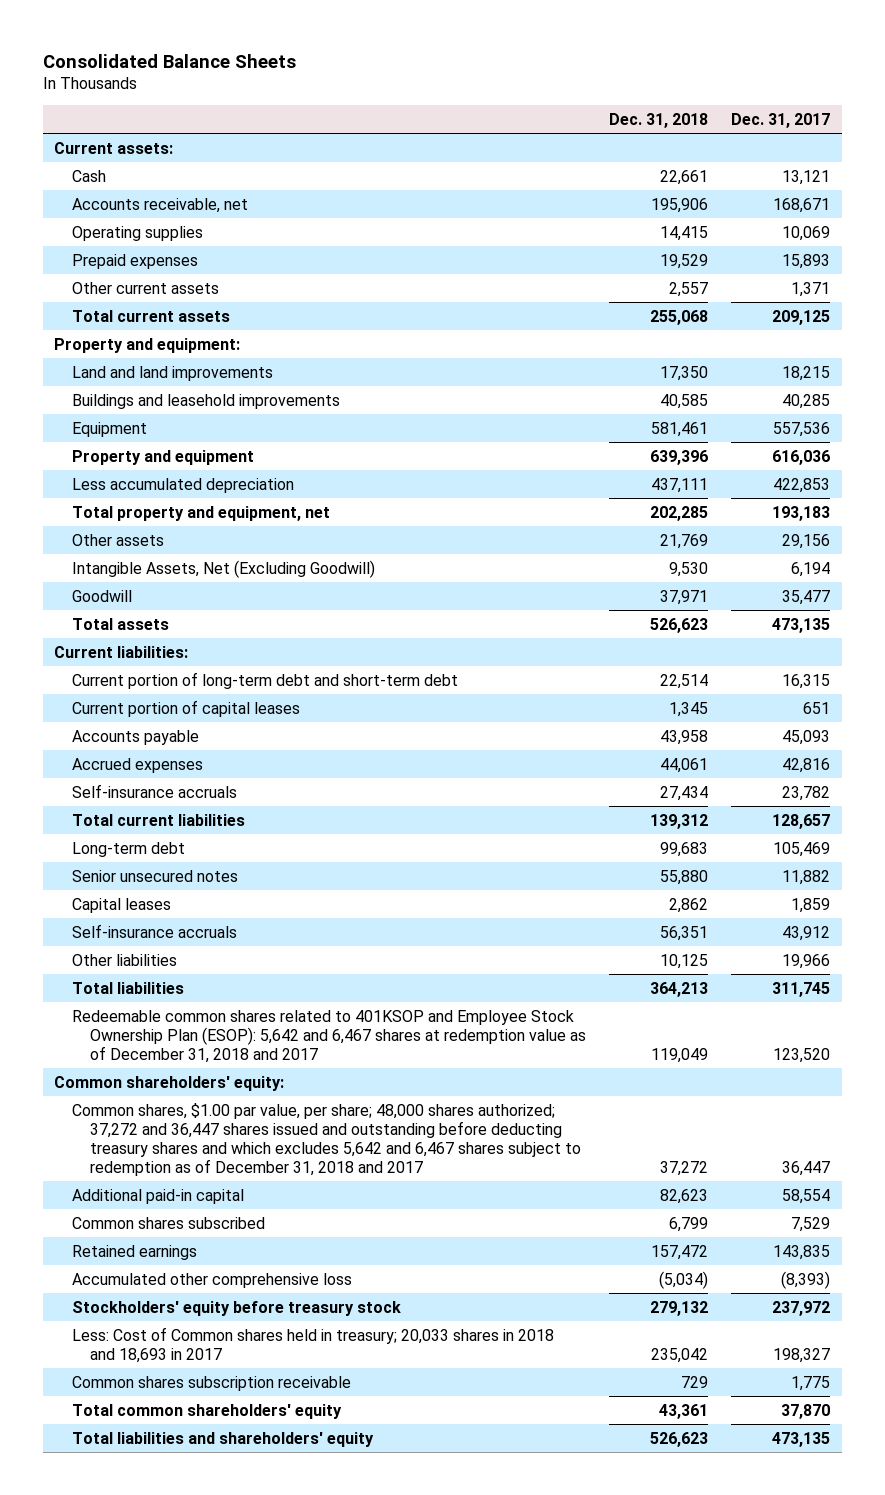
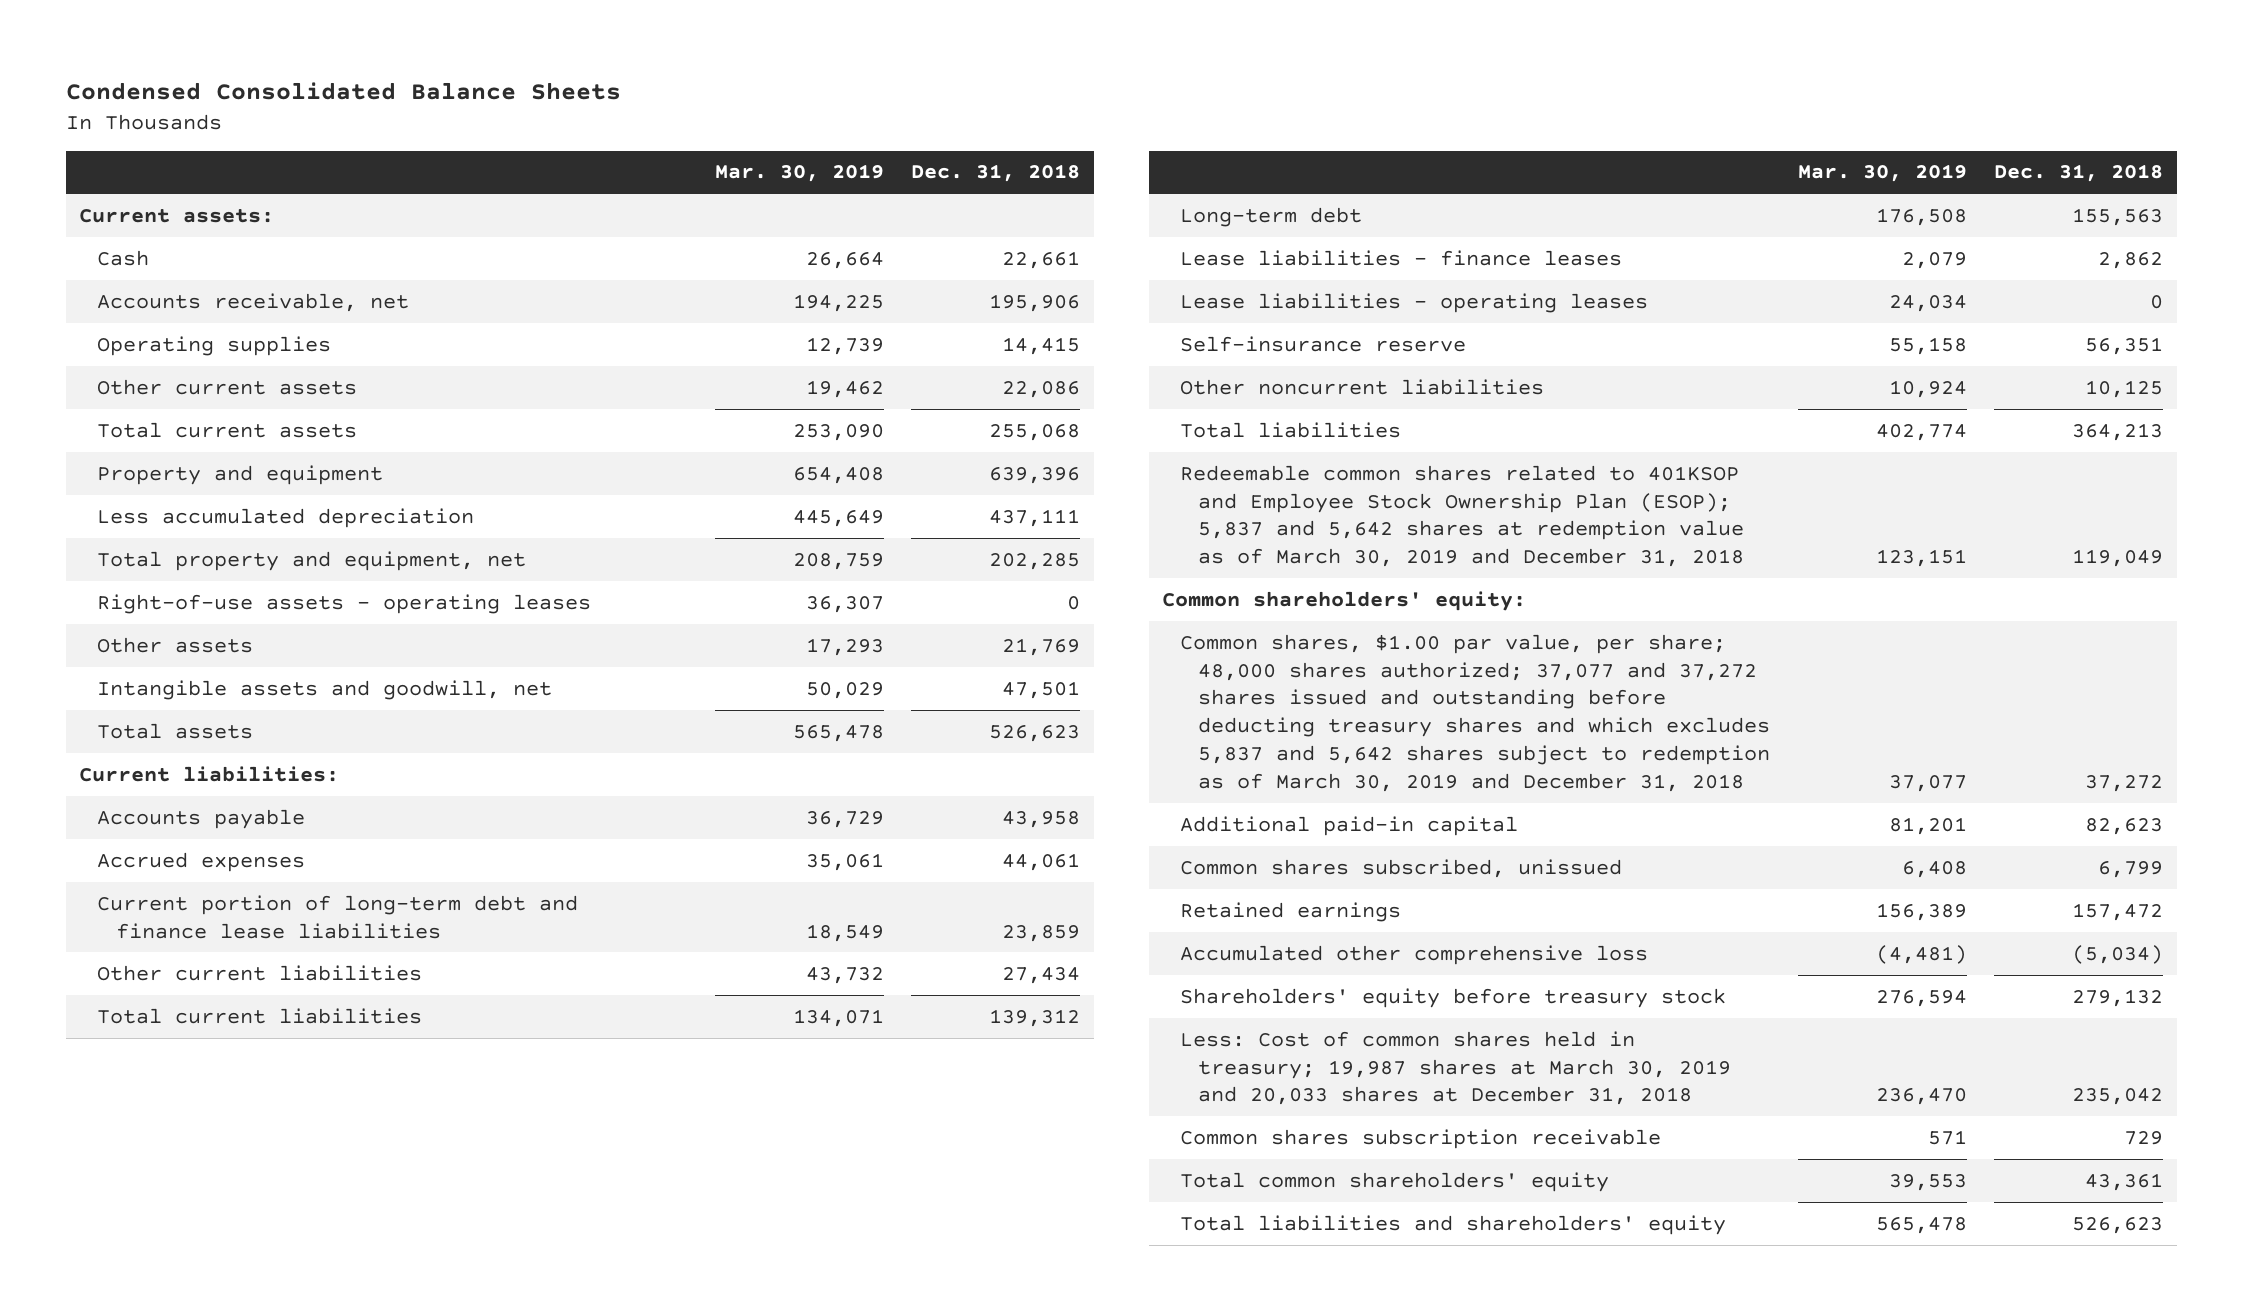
- Consolidated Balance Sheets
+ Condensed Consolidated Balance Sheets
- | Dec. 31, 2018 | Dec. 31, 2017
+ | Mar. 30, 2019 | Dec. 31, 2018
- Prepaid expenses | 19,529 | 15,893
- Other current assets | 2,557 | 1,371
+ Other current assets | 19,462 | 22,086
- Property and equipment:
- Land and land improvements | 17,350 | 18,215
- Buildings and leasehold improvements | 40,585 | 40,285
- Equipment | 581,461 | 557,536
+ Right-of-use assets - operating leases | 36,307 | 0
- Intangible Assets, Net (Excluding Goodwill) | 9,530 | 6,194
- Goodwill | 37,971 | 35,477
+ Intangible assets and goodwill, net | 50,029 | 47,501
- Current portion of long-term debt and short-term debt | 22,514 | 16,315
- Current portion of capital leases | 1,345 | 651
- Self-insurance accruals | 27,434 | 23,782
+ Current portion of long-term debt and finance lease liabilities | 18,549 | 23,859
+ Other current liabilities | 43,732 | 27,434
- Long-term debt | 99,683 | 105,469
- Senior unsecured notes | 55,880 | 11,882
- Capital leases | 2,862 | 1,859
- Self-insurance accruals | 56,351 | 43,912
- Other liabilities | 10,125 | 19,966
+ Long-term debt | 176,508 | 155,563
+ Lease liabilities - finance leases | 2,079 | 2,862
+ Lease liabilities - operating leases | 24,034 | 0
+ Self-insurance reserve | 55,158 | 56,351
+ Other noncurrent liabilities | 10,924 | 10,125
- Redeemable common shares related to 401KSOP and Employee Stock Ownership Plan (ESOP): 5,642 and 6,467 shares at redemption value as of December 31, 2018 and 2017 | 119,049 | 123,520
+ Redeemable common shares related to 401KSOP and Employee Stock Ownership Plan (ESOP); 5,837 and 5,642 shares at redemption value as of March 30, 2019 and December 31, 2018 | 123,151 | 119,049
- Common shares, $1.00 par value, per share; 48,000 shares authorized; 37,272 and 36,447 shares issued and outstanding before deducting treasury shares and which excludes 5,642 and 6,467 shares subject to redemption as of December 31, 2018 and 2017 | 37,272 | 36,447
+ Common shares, $1.00 par value, per share; 48,000 shares authorized; 37,077 and 37,272 shares issued and outstanding before deducting treasury shares and which excludes 5,837 and 5,642 shares subject to redemption as of March 30, 2019 and December 31, 2018 | 37,077 | 37,272
- Common shares subscribed | 6,799 | 7,529
+ Common shares subscribed, unissued | 6,408 | 6,799
- Stockholders' equity before treasury stock | 279,132 | 237,972
- Less: Cost of Common shares held in treasury; 20,033 shares in 2018 and 18,693 in 2017 | 235,042 | 198,327
+ Shareholders' equity before treasury stock | 276,594 | 279,132
+ Less: Cost of common shares held in treasury; 19,987 shares at March 30, 2019 and 20,033 shares at December 31, 2018 | 236,470 | 235,042

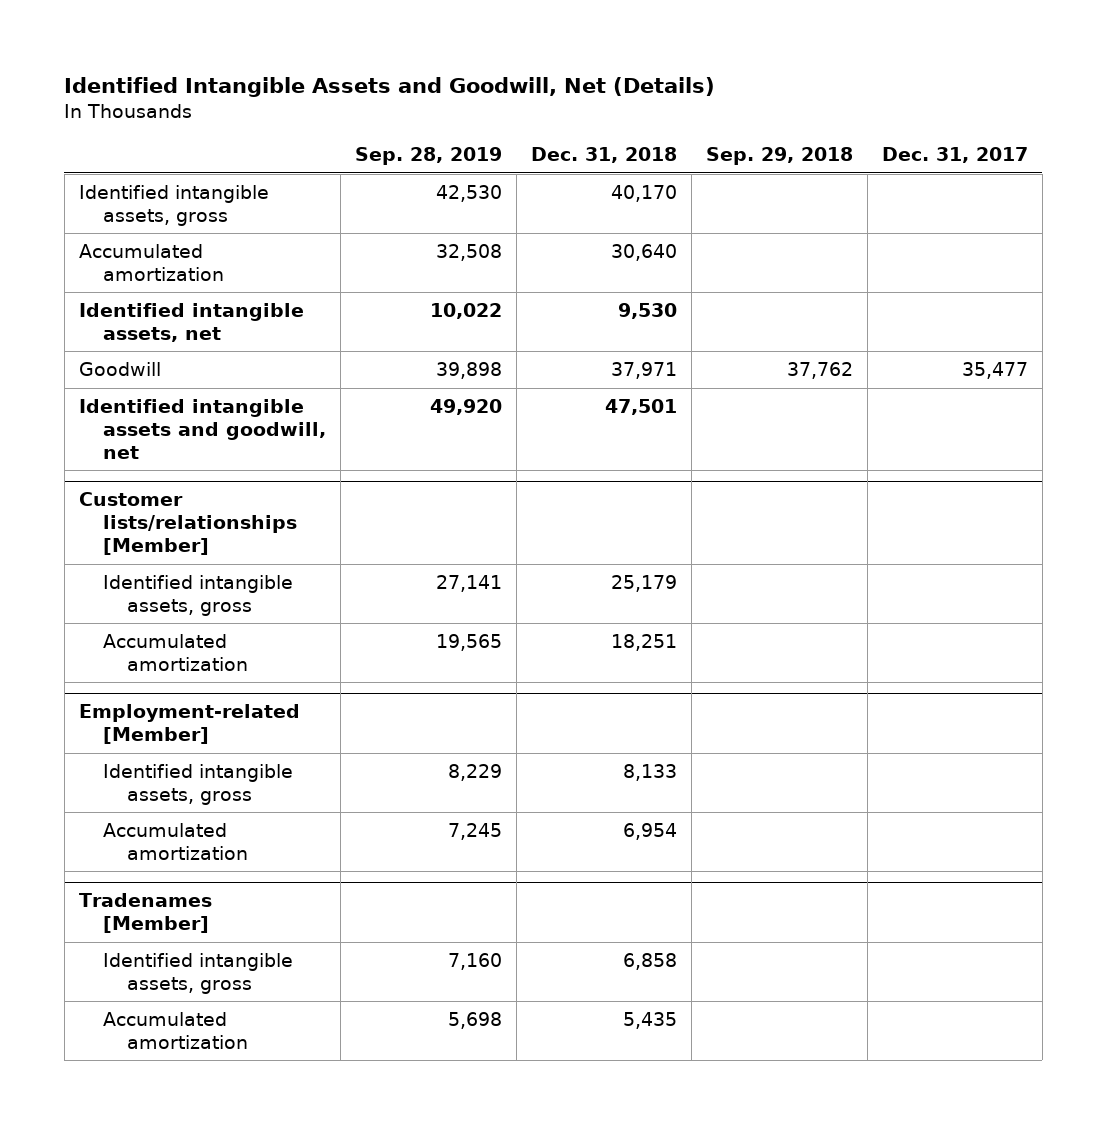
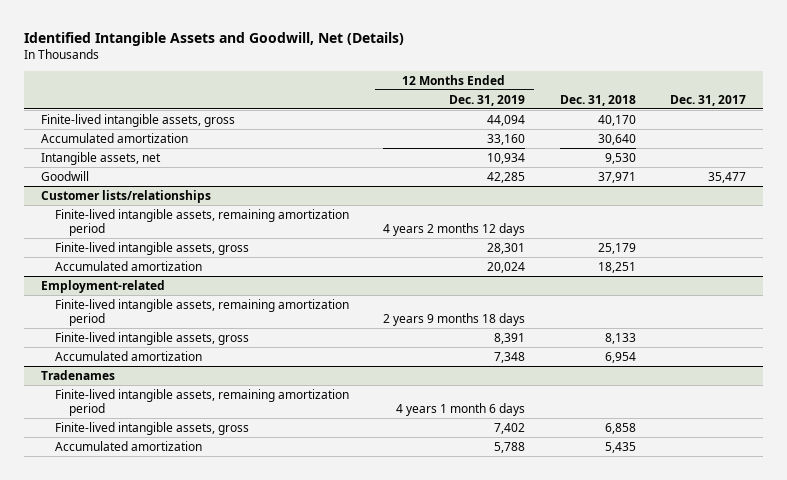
- | Sep. 28, 2019 | Dec. 31, 2018 | Sep. 29, 2018 | Dec. 31, 2017
+ | 12 Months Ended Dec. 31, 2019 | Dec. 31, 2018 | Dec. 31, 2017
- Identified intangible assets, gross | 42,530 | 40,170 | |
+ Finite-lived intangible assets, gross | 44,094 | 40,170 |
- Identified intangible assets, net | 10,022 | 9,530 | |
+ Intangible assets, net | 10,934 | 9,530 |
- Identified intangible assets and goodwill, net | 49,920 | 47,501 | |
- Customer lists/relationships [Member]
- Identified intangible assets, gross | 27,141 | 25,179 | |
+ Customer lists/relationships
+ Finite-lived intangible assets, remaining amortization period | 4 years 2 months 12 days | |
+ Finite-lived intangible assets, gross | 28,301 | 25,179 |
- Employment-related [Member]
- Identified intangible assets, gross | 8,229 | 8,133 | |
+ Employment-related
+ Finite-lived intangible assets, remaining amortization period | 2 years 9 months 18 days | |
+ Finite-lived intangible assets, gross | 8,391 | 8,133 |
- Tradenames [Member]
- Identified intangible assets, gross | 7,160 | 6,858 | |
+ Tradenames
+ Finite-lived intangible assets, remaining amortization period | 4 years 1 month 6 days | |
+ Finite-lived intangible assets, gross | 7,402 | 6,858 |

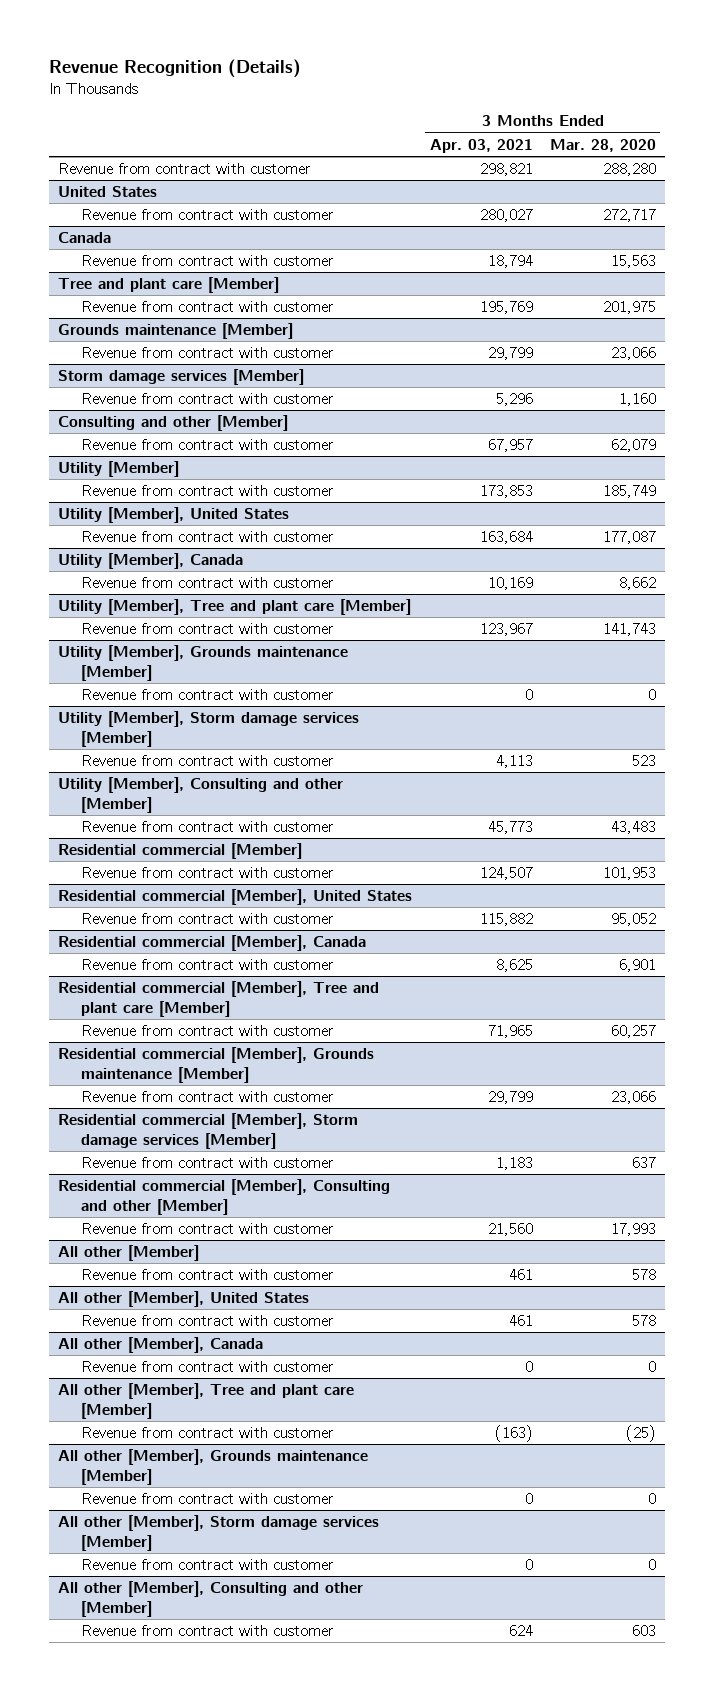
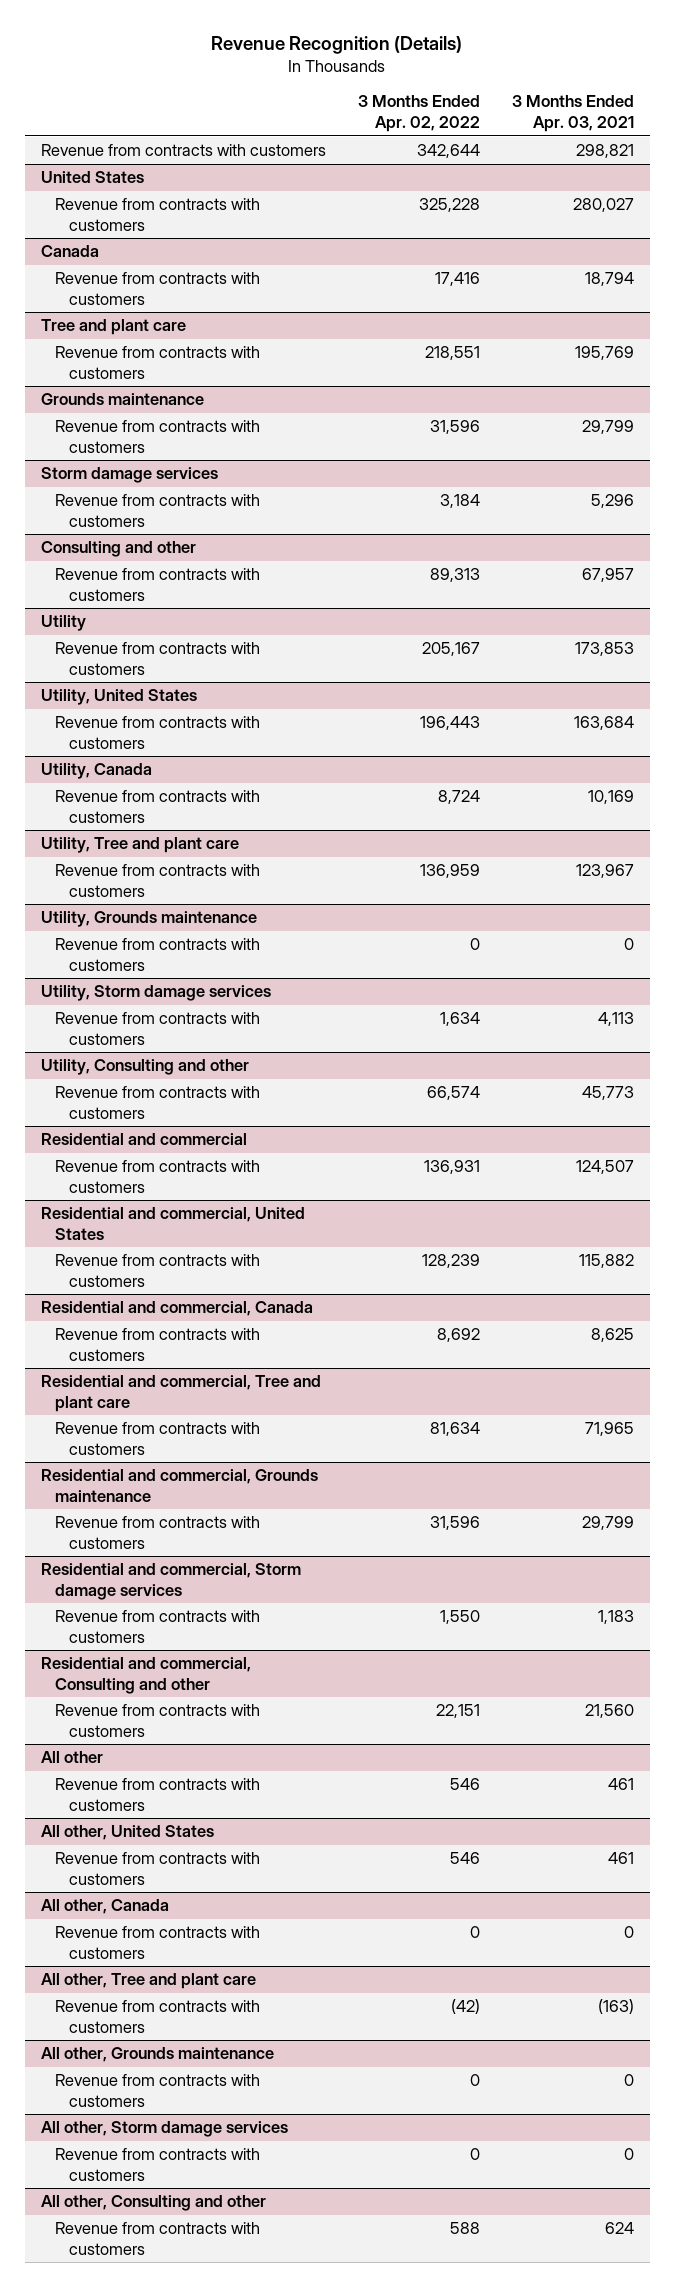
- | 3 Months Ended Apr. 03, 2021 | 3 Months Ended Mar. 28, 2020
+ | 3 Months Ended Apr. 02, 2022 | 3 Months Ended Apr. 03, 2021
- Revenue from contract with customer | 298,821 | 288,280
+ Revenue from contracts with customers | 342,644 | 298,821
@ United States
- Revenue from contract with customer | 280,027 | 272,717
+ Revenue from contracts with customers | 325,228 | 280,027
@ Canada
- Revenue from contract with customer | 18,794 | 15,563
- Tree and plant care [Member]
- Revenue from contract with customer | 195,769 | 201,975
- Grounds maintenance [Member]
- Revenue from contract with customer | 29,799 | 23,066
- Storm damage services [Member]
- Revenue from contract with customer | 5,296 | 1,160
- Consulting and other [Member]
- Revenue from contract with customer | 67,957 | 62,079
- Utility [Member]
- Revenue from contract with customer | 173,853 | 185,749
- Utility [Member], United States
- Revenue from contract with customer | 163,684 | 177,087
- Utility [Member], Canada
- Revenue from contract with customer | 10,169 | 8,662
- Utility [Member], Tree and plant care [Member]
- Revenue from contract with customer | 123,967 | 141,743
- Utility [Member], Grounds maintenance [Member]
- Revenue from contract with customer | 0 | 0
- Utility [Member], Storm damage services [Member]
- Revenue from contract with customer | 4,113 | 523
- Utility [Member], Consulting and other [Member]
- Revenue from contract with customer | 45,773 | 43,483
- Residential commercial [Member]
- Revenue from contract with customer | 124,507 | 101,953
- Residential commercial [Member], United States
- Revenue from contract with customer | 115,882 | 95,052
- Residential commercial [Member], Canada
- Revenue from contract with customer | 8,625 | 6,901
- Residential commercial [Member], Tree and plant care [Member]
- Revenue from contract with customer | 71,965 | 60,257
- Residential commercial [Member], Grounds maintenance [Member]
- Revenue from contract with customer | 29,799 | 23,066
- Residential commercial [Member], Storm damage services [Member]
- Revenue from contract with customer | 1,183 | 637
- Residential commercial [Member], Consulting and other [Member]
- Revenue from contract with customer | 21,560 | 17,993
- All other [Member]
- Revenue from contract with customer | 461 | 578
- All other [Member], United States
- Revenue from contract with customer | 461 | 578
- All other [Member], Canada
- Revenue from contract with customer | 0 | 0
- All other [Member], Tree and plant care [Member]
- Revenue from contract with customer | (163) | (25)
- All other [Member], Grounds maintenance [Member]
- Revenue from contract with customer | 0 | 0
- All other [Member], Storm damage services [Member]
- Revenue from contract with customer | 0 | 0
- All other [Member], Consulting and other [Member]
- Revenue from contract with customer | 624 | 603
@ Canada
+ Revenue from contracts with customers | 17,416 | 18,794
+ Tree and plant care
+ Revenue from contracts with customers | 218,551 | 195,769
+ Grounds maintenance
+ Revenue from contracts with customers | 31,596 | 29,799
+ Storm damage services
+ Revenue from contracts with customers | 3,184 | 5,296
+ Consulting and other
+ Revenue from contracts with customers | 89,313 | 67,957
+ Utility
+ Revenue from contracts with customers | 205,167 | 173,853
+ Utility, United States
+ Revenue from contracts with customers | 196,443 | 163,684
+ Utility, Canada
+ Revenue from contracts with customers | 8,724 | 10,169
+ Utility, Tree and plant care
+ Revenue from contracts with customers | 136,959 | 123,967
+ Utility, Grounds maintenance
+ Revenue from contracts with customers | 0 | 0
+ Utility, Storm damage services
+ Revenue from contracts with customers | 1,634 | 4,113
+ Utility, Consulting and other
+ Revenue from contracts with customers | 66,574 | 45,773
+ Residential and commercial
+ Revenue from contracts with customers | 136,931 | 124,507
+ Residential and commercial, United States
+ Revenue from contracts with customers | 128,239 | 115,882
+ Residential and commercial, Canada
+ Revenue from contracts with customers | 8,692 | 8,625
+ Residential and commercial, Tree and plant care
+ Revenue from contracts with customers | 81,634 | 71,965
+ Residential and commercial, Grounds maintenance
+ Revenue from contracts with customers | 31,596 | 29,799
+ Residential and commercial, Storm damage services
+ Revenue from contracts with customers | 1,550 | 1,183
+ Residential and commercial, Consulting and other
+ Revenue from contracts with customers | 22,151 | 21,560
+ All other
+ Revenue from contracts with customers | 546 | 461
+ All other, United States
+ Revenue from contracts with customers | 546 | 461
+ All other, Canada
+ Revenue from contracts with customers | 0 | 0
+ All other, Tree and plant care
+ Revenue from contracts with customers | (42) | (163)
+ All other, Grounds maintenance
+ Revenue from contracts with customers | 0 | 0
+ All other, Storm damage services
+ Revenue from contracts with customers | 0 | 0
+ All other, Consulting and other
+ Revenue from contracts with customers | 588 | 624

